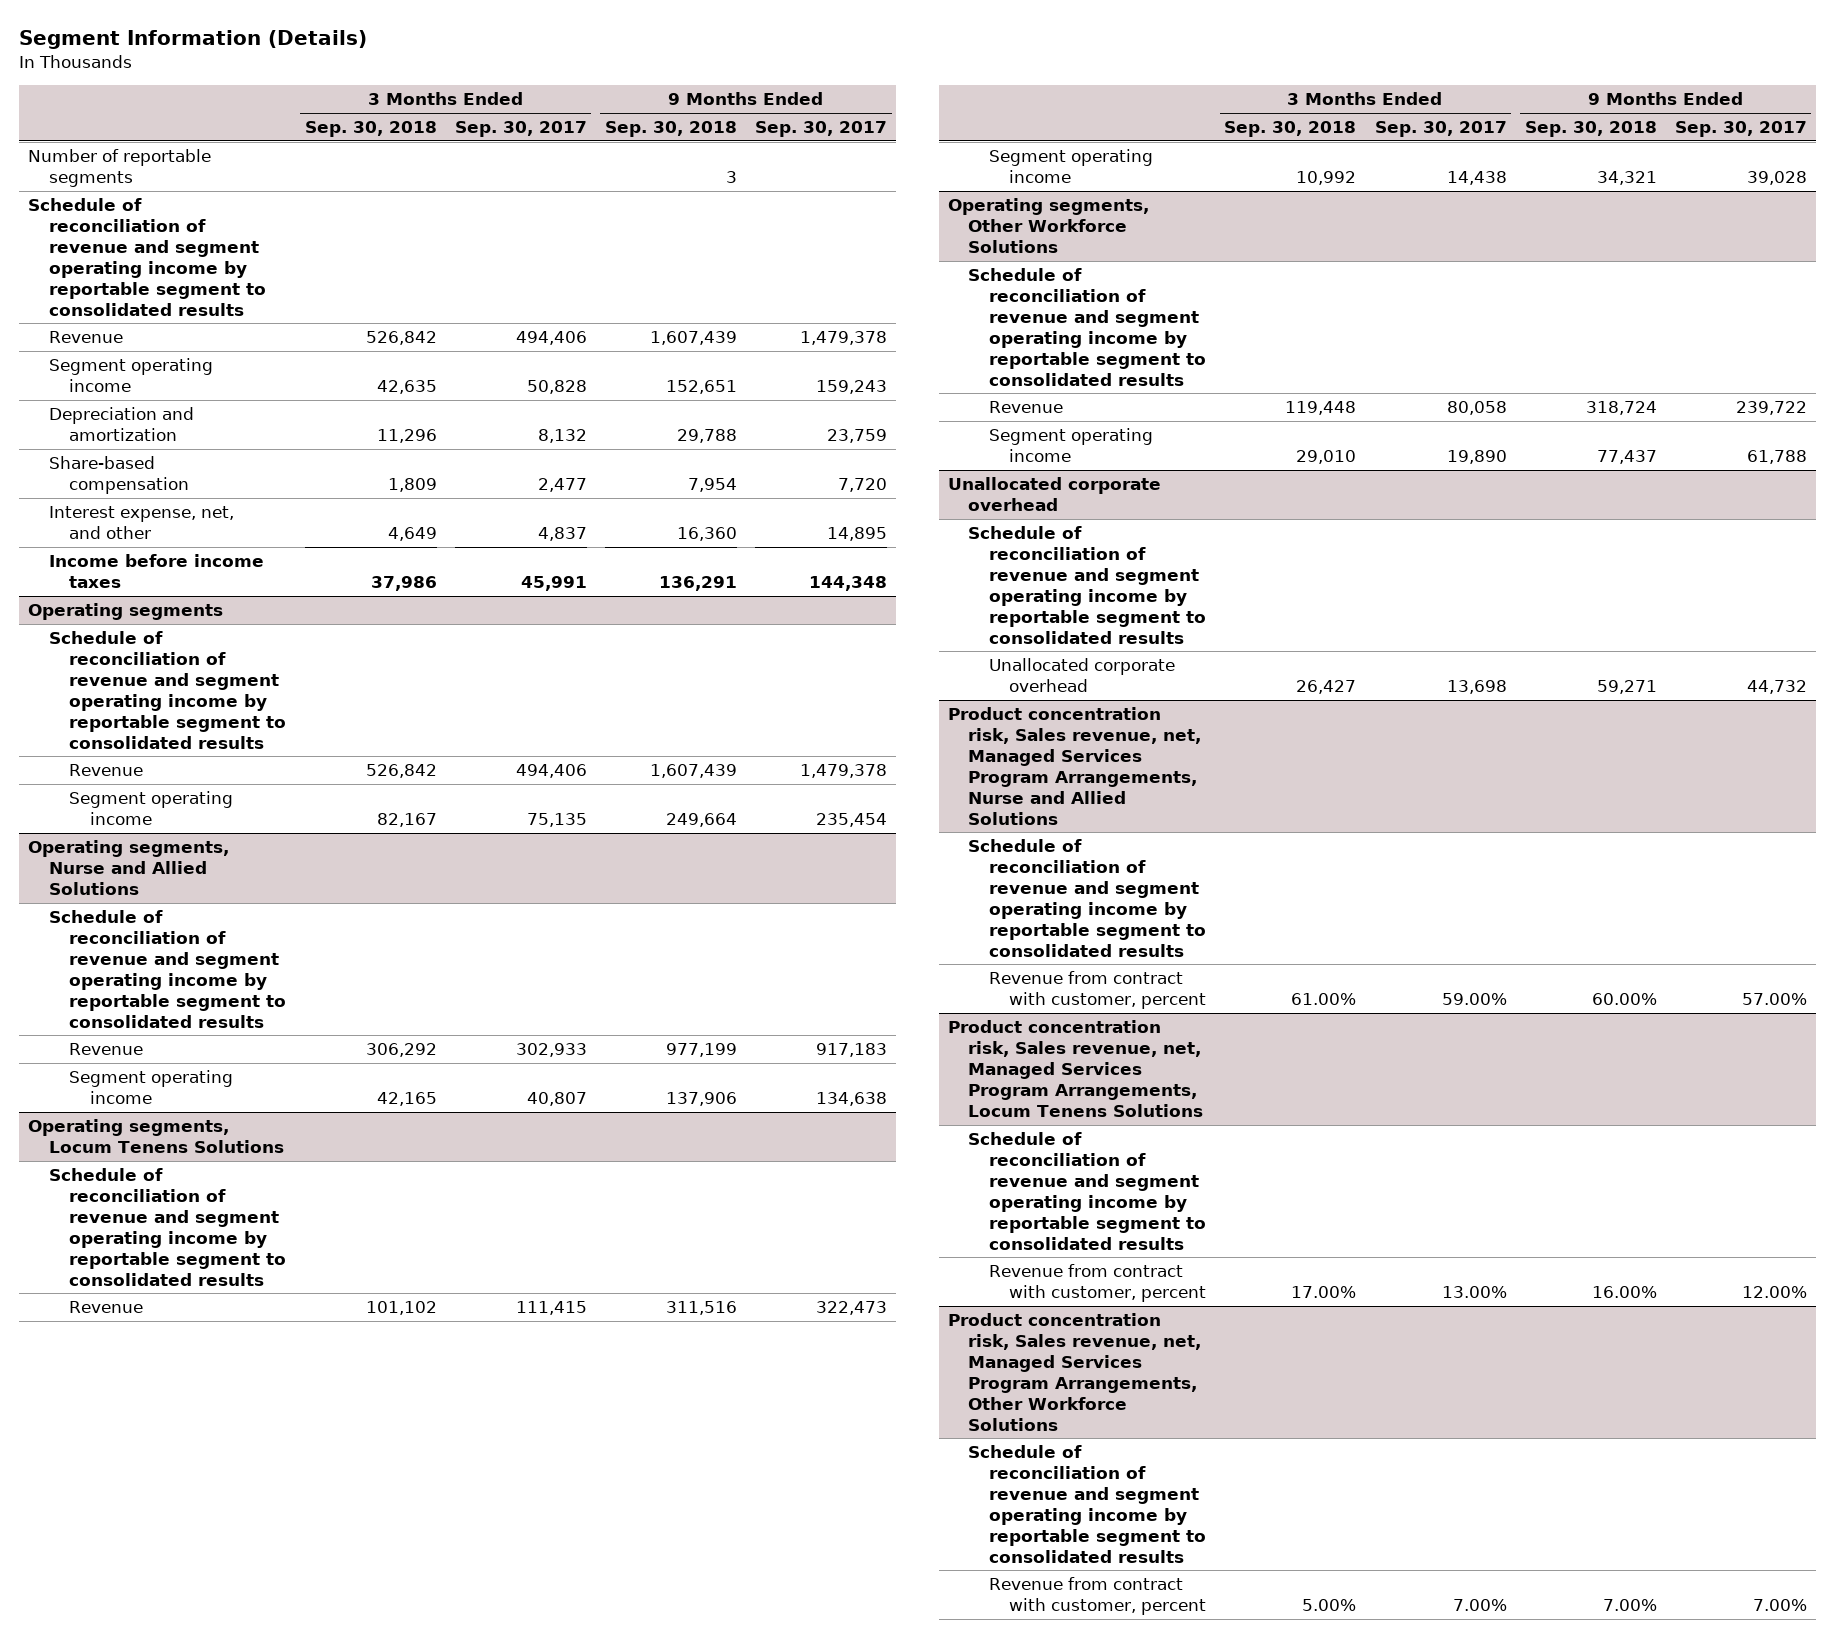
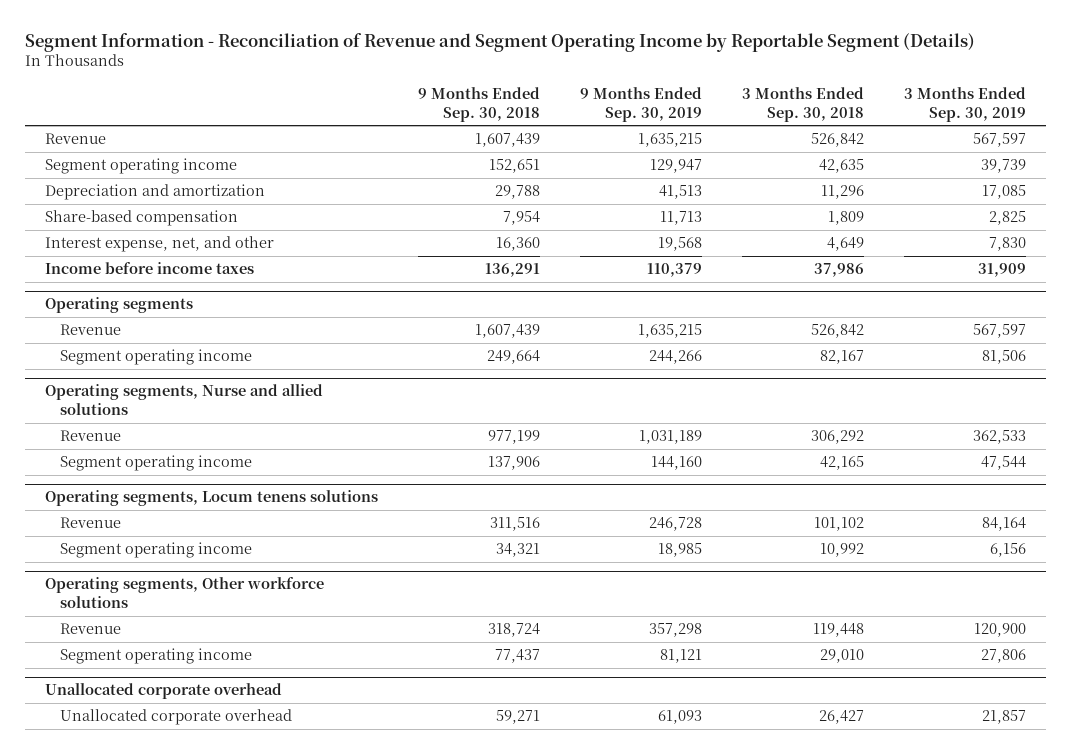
- Segment Information (Details)
+ Segment Information - Reconciliation of Revenue and Segment Operating Income by Reportable Segment (Details)
- | 3 Months Ended Sep. 30, 2018 | 3 Months Ended Sep. 30, 2017 | 9 Months Ended Sep. 30, 2018 | 9 Months Ended Sep. 30, 2017
+ | 9 Months Ended Sep. 30, 2018 | 9 Months Ended Sep. 30, 2019 | 3 Months Ended Sep. 30, 2018 | 3 Months Ended Sep. 30, 2019
- Number of reportable segments | | | 3 |
- Schedule of reconciliation of revenue and segment operating income by reportable segment to consolidated results
@ Operating segments
- Schedule of reconciliation of revenue and segment operating income by reportable segment to consolidated results
- Operating segments, Nurse and Allied Solutions
- Schedule of reconciliation of revenue and segment operating income by reportable segment to consolidated results
+ Operating segments, Nurse and allied solutions
- Operating segments, Locum Tenens Solutions
- Schedule of reconciliation of revenue and segment operating income by reportable segment to consolidated results
+ Operating segments, Locum tenens solutions
- Operating segments, Other Workforce Solutions
- Schedule of reconciliation of revenue and segment operating income by reportable segment to consolidated results
+ Operating segments, Other workforce solutions
@ Unallocated corporate overhead
- Schedule of reconciliation of revenue and segment operating income by reportable segment to consolidated results
- Product concentration risk, Sales revenue, net, Managed Services Program Arrangements, Nurse and Allied Solutions
- Schedule of reconciliation of revenue and segment operating income by reportable segment to consolidated results
- Revenue from contract with customer, percent | 61.00% | 59.00% | 60.00% | 57.00%
- Product concentration risk, Sales revenue, net, Managed Services Program Arrangements, Locum Tenens Solutions
- Schedule of reconciliation of revenue and segment operating income by reportable segment to consolidated results
- Revenue from contract with customer, percent | 17.00% | 13.00% | 16.00% | 12.00%
- Product concentration risk, Sales revenue, net, Managed Services Program Arrangements, Other Workforce Solutions
- Schedule of reconciliation of revenue and segment operating income by reportable segment to consolidated results
- Revenue from contract with customer, percent | 5.00% | 7.00% | 7.00% | 7.00%

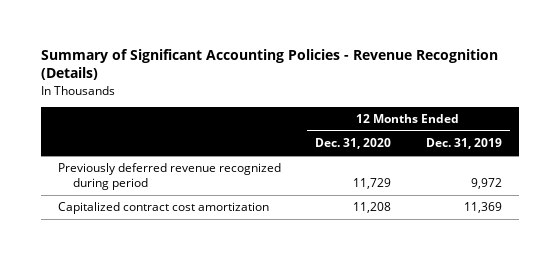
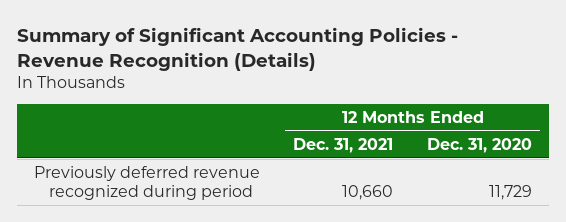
- | 12 Months Ended Dec. 31, 2020 | 12 Months Ended Dec. 31, 2019
+ | 12 Months Ended Dec. 31, 2021 | 12 Months Ended Dec. 31, 2020
- Capitalized contract cost amortization | 11,208 | 11,369

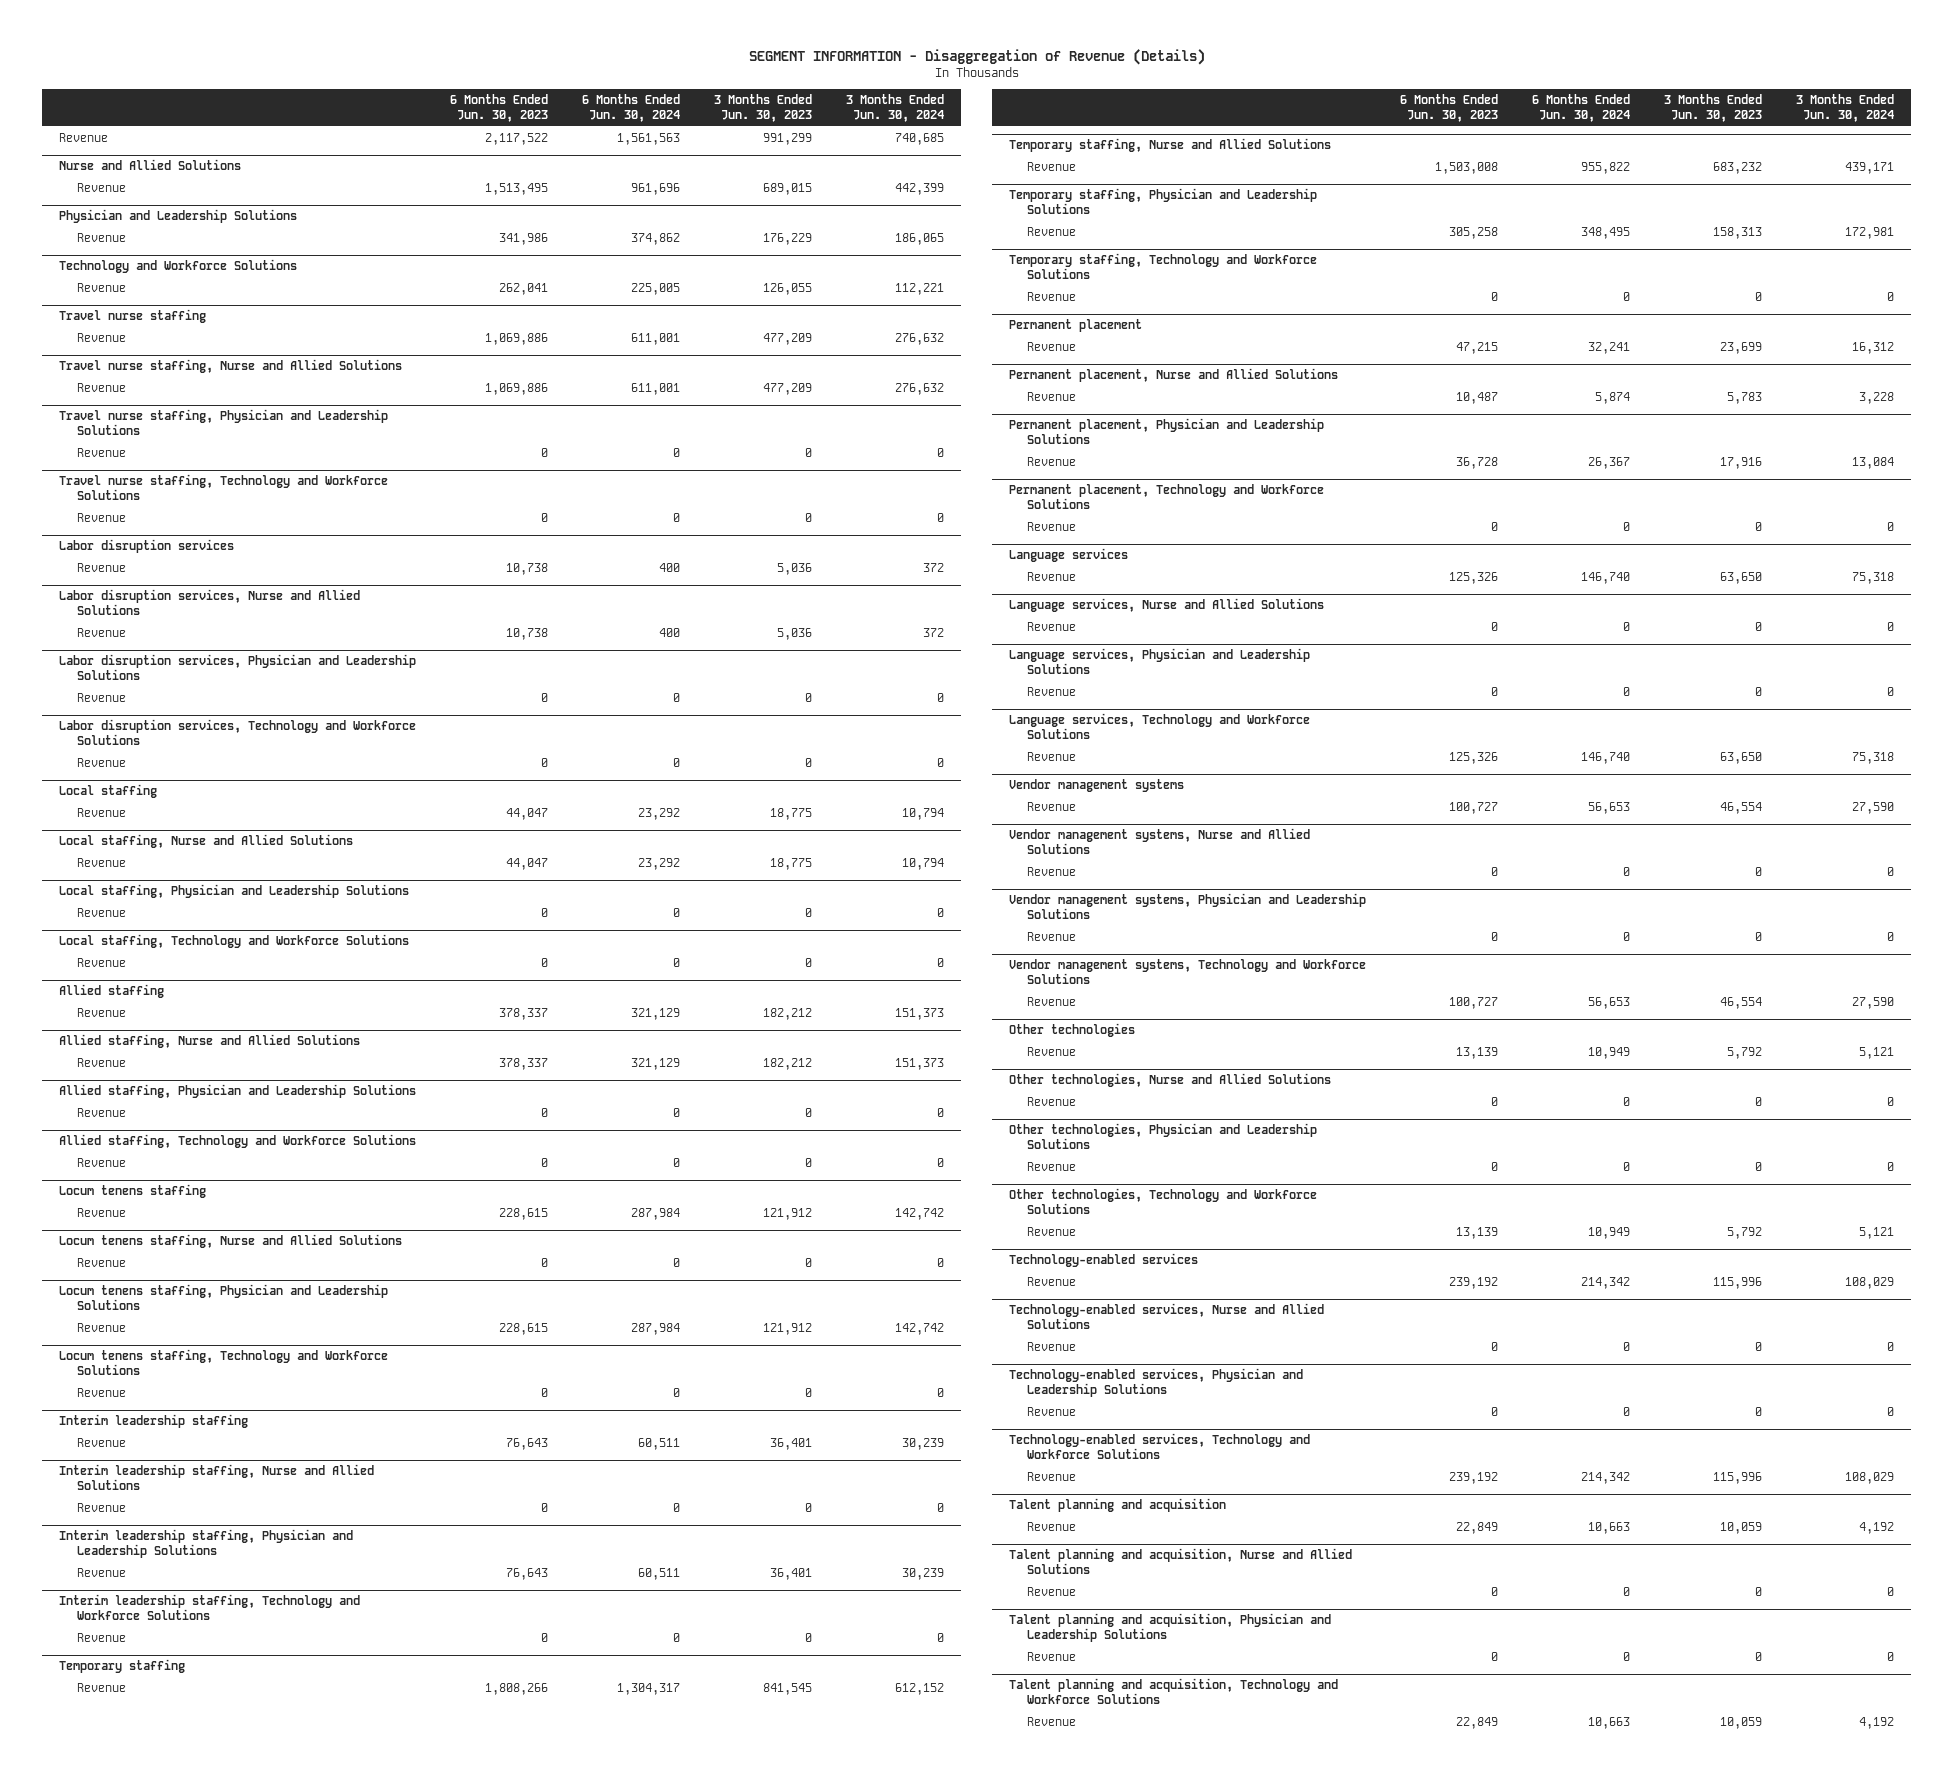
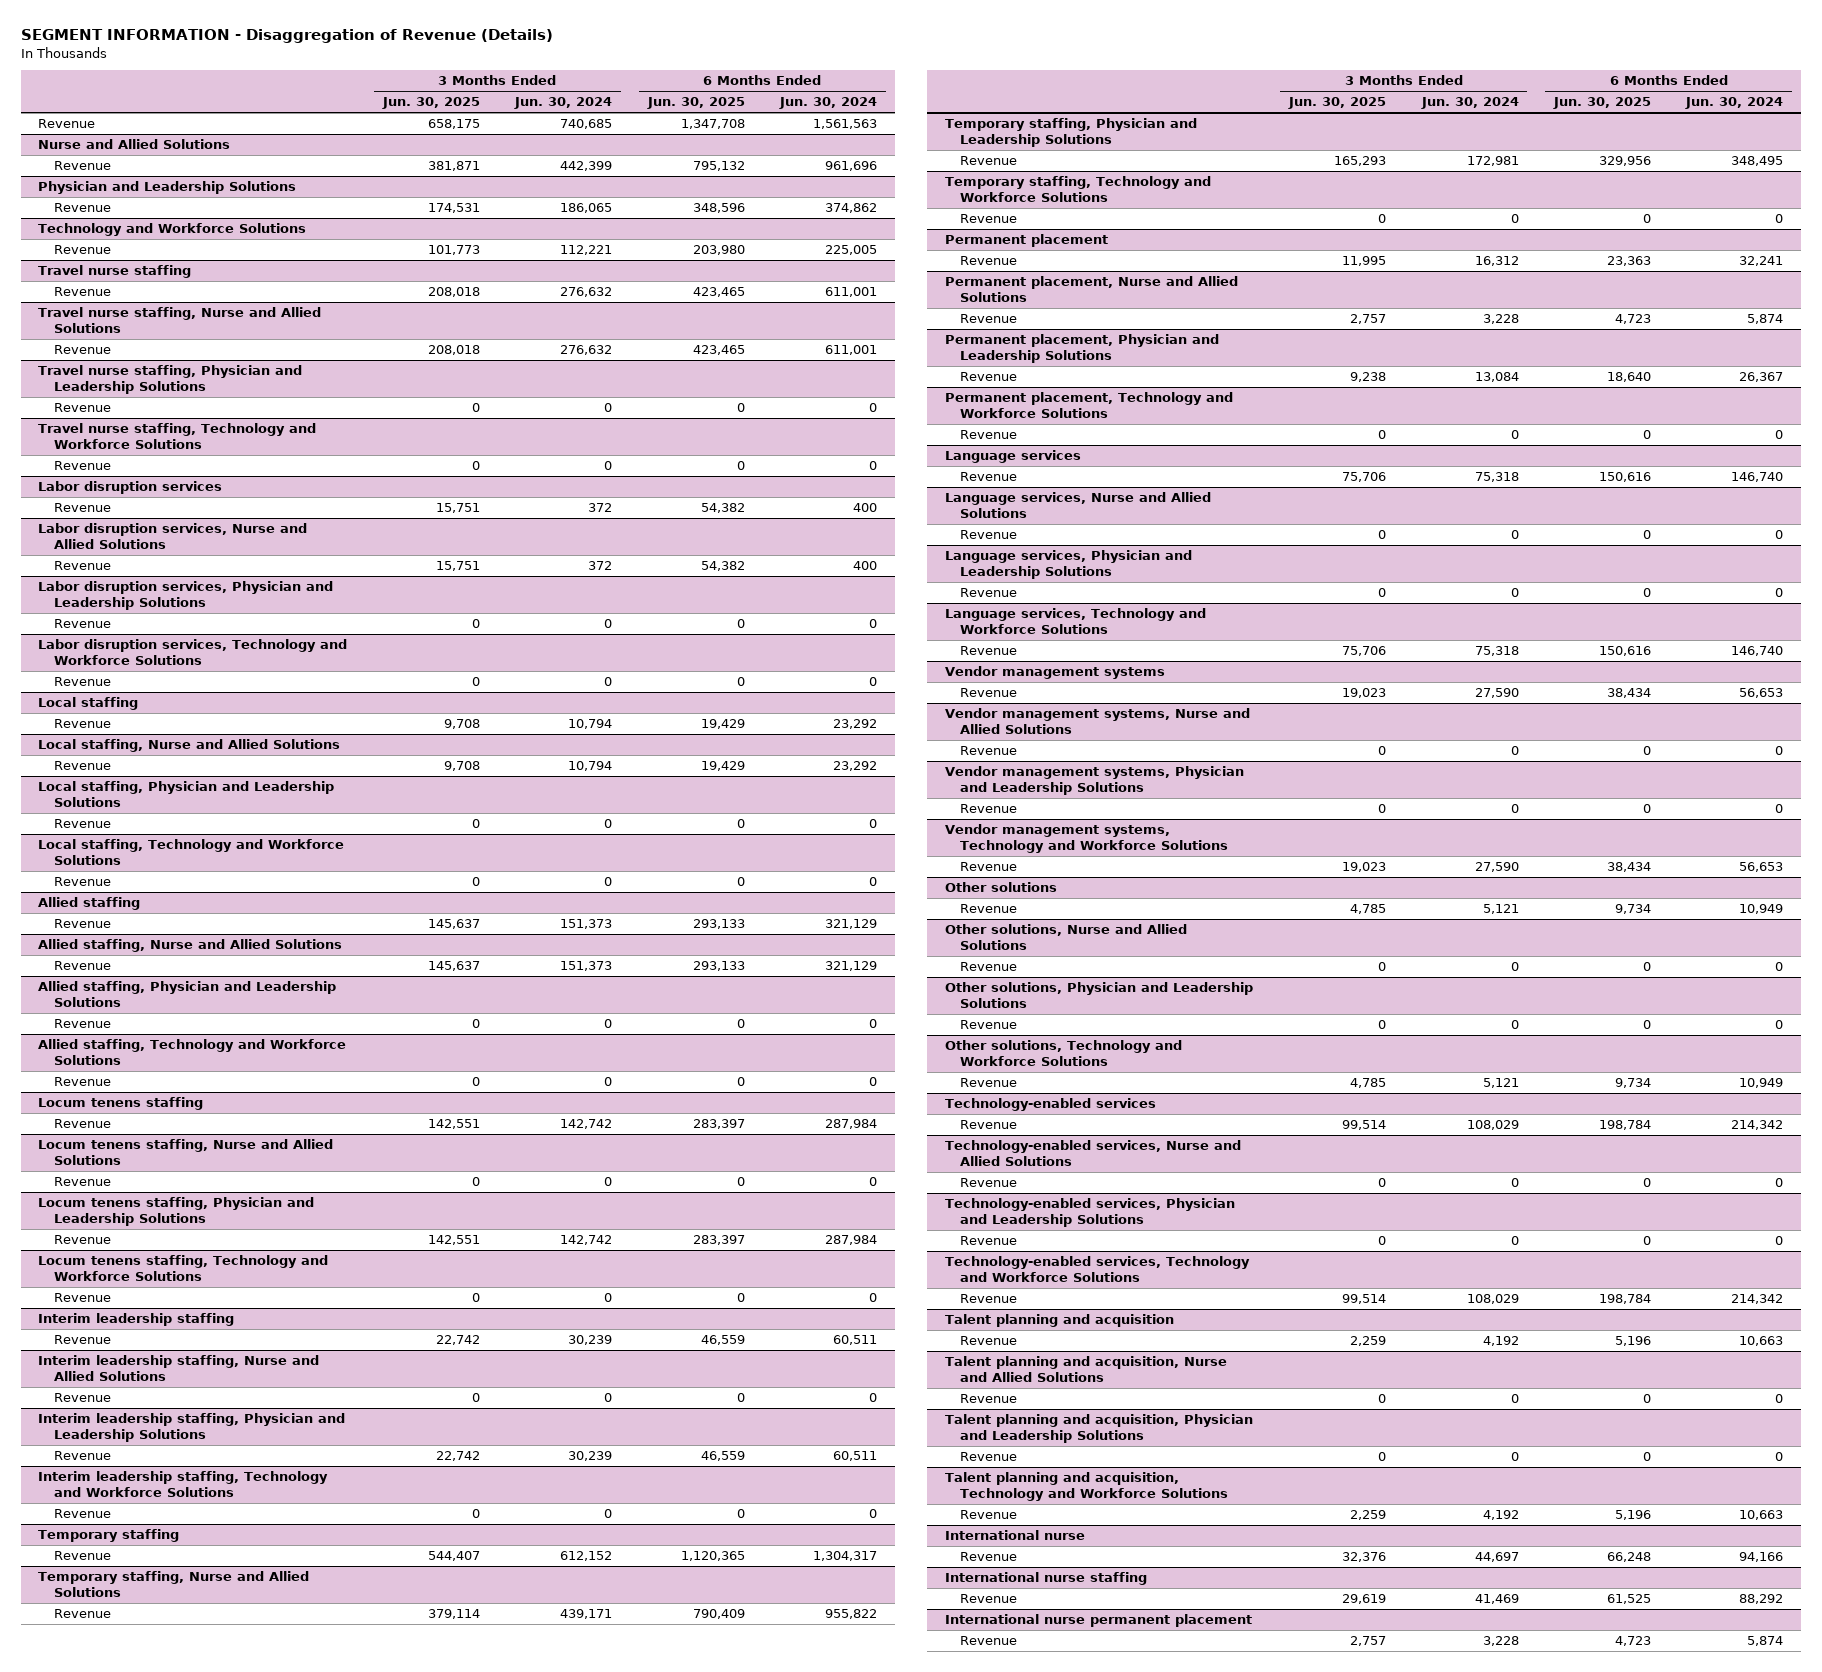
- | 6 Months Ended Jun. 30, 2023 | 6 Months Ended Jun. 30, 2024 | 3 Months Ended Jun. 30, 2023 | 3 Months Ended Jun. 30, 2024
+ | 3 Months Ended Jun. 30, 2025 | 3 Months Ended Jun. 30, 2024 | 6 Months Ended Jun. 30, 2025 | 6 Months Ended Jun. 30, 2024
- Other technologies
+ Other solutions
- Other technologies, Nurse and Allied Solutions
+ Other solutions, Nurse and Allied Solutions
- Other technologies, Physician and Leadership Solutions
+ Other solutions, Physician and Leadership Solutions
- Other technologies, Technology and Workforce Solutions
+ Other solutions, Technology and Workforce Solutions
+ International nurse
+ Revenue | 32,376 | 44,697 | 66,248 | 94,166
+ International nurse staffing
+ Revenue | 29,619 | 41,469 | 61,525 | 88,292
+ International nurse permanent placement
+ Revenue | 2,757 | 3,228 | 4,723 | 5,874

